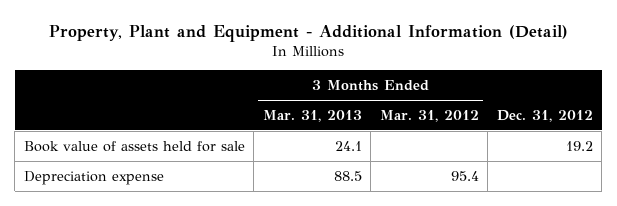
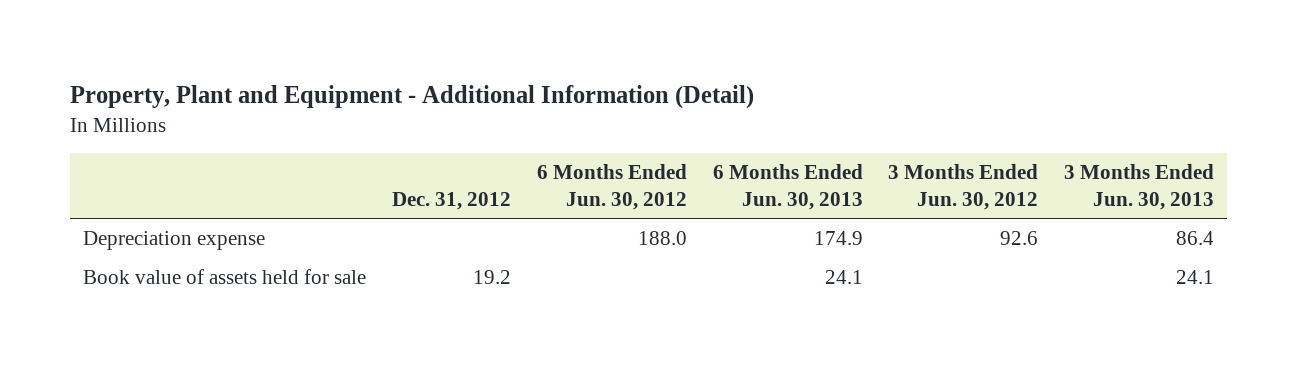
- | 3 Months Ended Mar. 31, 2013 | 3 Months Ended Mar. 31, 2012 | Dec. 31, 2012
+ | Dec. 31, 2012 | 6 Months Ended Jun. 30, 2012 | 6 Months Ended Jun. 30, 2013 | 3 Months Ended Jun. 30, 2012 | 3 Months Ended Jun. 30, 2013
moved down: Book value of assets held for sale | 19.2 | | 24.1 | | 24.1

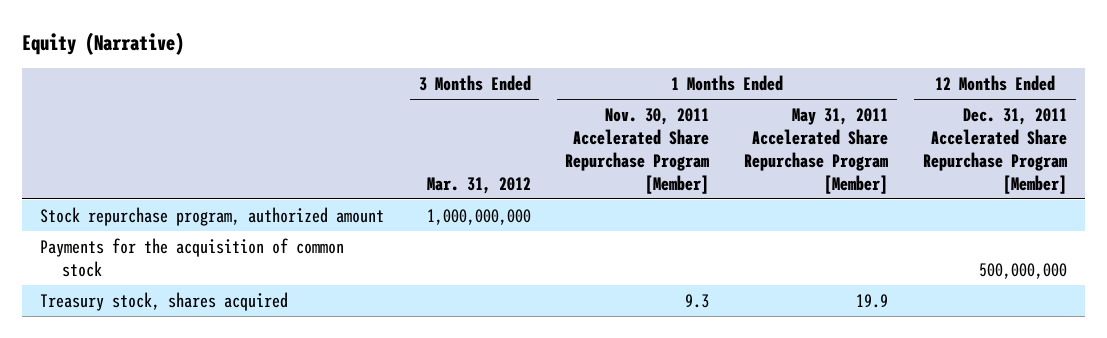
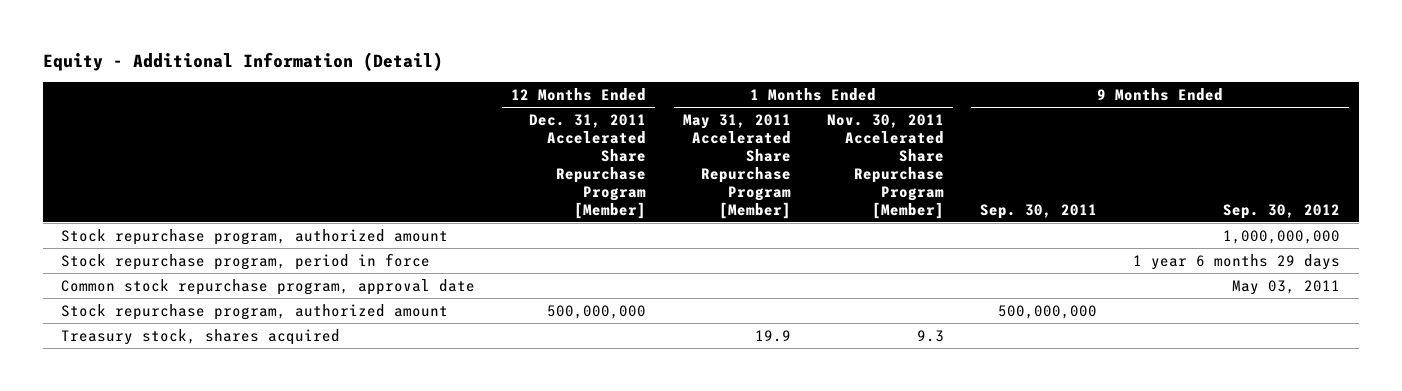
- Equity (Narrative)
+ Equity - Additional Information (Detail)
- | 3 Months Ended Mar. 31, 2012 | 1 Months Ended Nov. 30, 2011 Accelerated Share Repurchase Program [Member] | 1 Months Ended May 31, 2011 Accelerated Share Repurchase Program [Member] | 12 Months Ended Dec. 31, 2011 Accelerated Share Repurchase Program [Member]
+ | 12 Months Ended Dec. 31, 2011 Accelerated Share Repurchase Program [Member] | 1 Months Ended May 31, 2011 Accelerated Share Repurchase Program [Member] | 1 Months Ended Nov. 30, 2011 Accelerated Share Repurchase Program [Member] | 9 Months Ended Sep. 30, 2011 | 9 Months Ended Sep. 30, 2012
- Payments for the acquisition of common stock | | | | 500,000,000
+ Stock repurchase program, period in force | | | | | 1 year 6 months 29 days
+ Common stock repurchase program, approval date | | | | | May 03, 2011
+ Stock repurchase program, authorized amount | 500,000,000 | | | 500,000,000 |

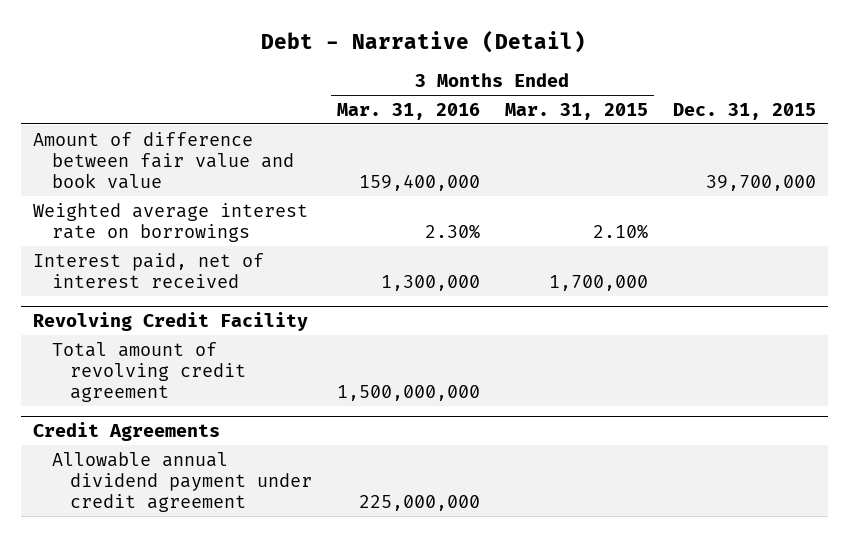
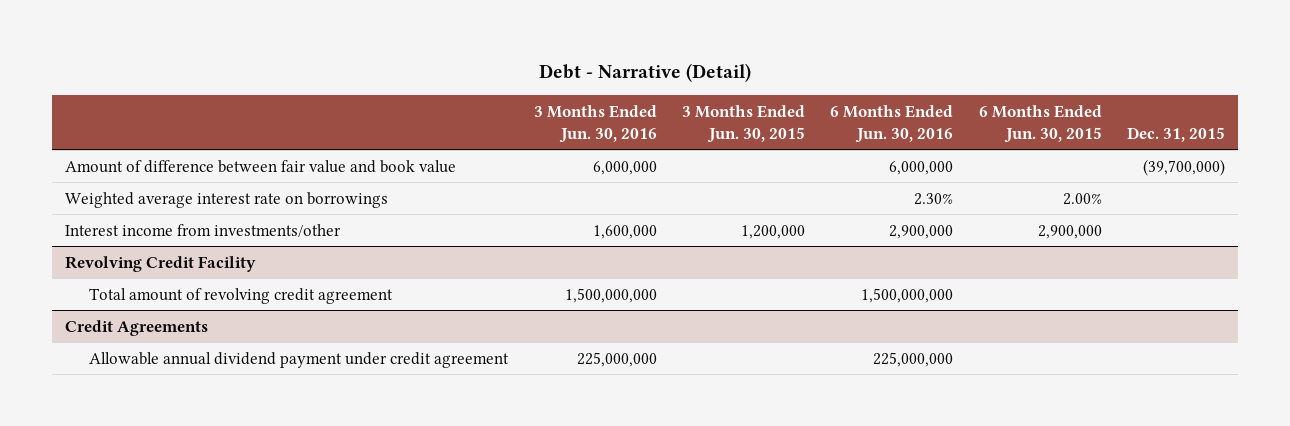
- | 3 Months Ended Mar. 31, 2016 | 3 Months Ended Mar. 31, 2015 | Dec. 31, 2015
+ | 3 Months Ended Jun. 30, 2016 | 3 Months Ended Jun. 30, 2015 | 6 Months Ended Jun. 30, 2016 | 6 Months Ended Jun. 30, 2015 | Dec. 31, 2015
- Amount of difference between fair value and book value | 159,400,000 | | 39,700,000
+ Amount of difference between fair value and book value | 6,000,000 | | 6,000,000 | | (39,700,000)
- Interest paid, net of interest received | 1,300,000 | 1,700,000 |
+ Interest income from investments/other | 1,600,000 | 1,200,000 | 2,900,000 | 2,900,000 |

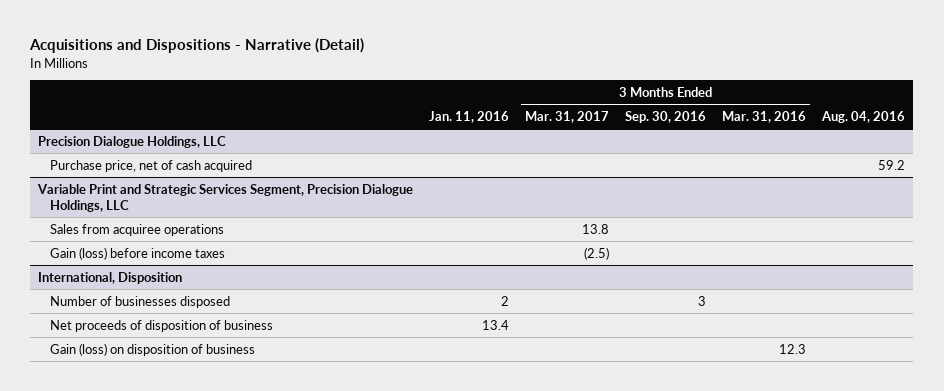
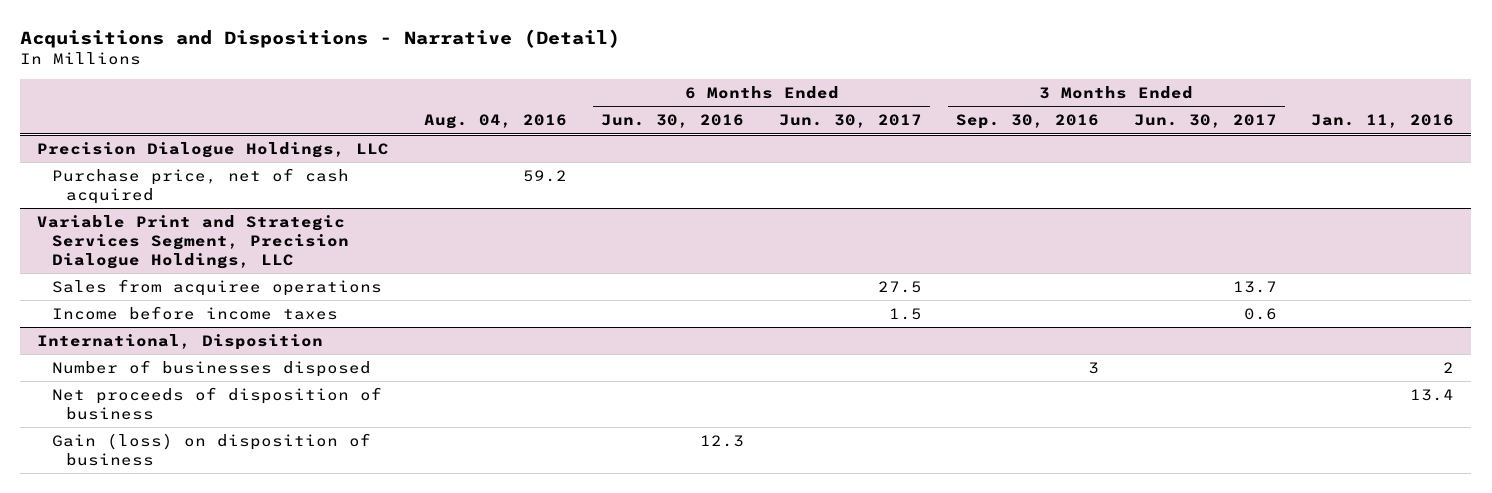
- | Jan. 11, 2016 | 3 Months Ended Mar. 31, 2017 | 3 Months Ended Sep. 30, 2016 | 3 Months Ended Mar. 31, 2016 | Aug. 04, 2016
+ | Aug. 04, 2016 | 6 Months Ended Jun. 30, 2016 | 6 Months Ended Jun. 30, 2017 | 3 Months Ended Sep. 30, 2016 | 3 Months Ended Jun. 30, 2017 | Jan. 11, 2016
@ Variable Print and Strategic Services Segment, Precision Dialogue Holdings, LLC
- Gain (loss) before income taxes | | (2.5) | | |
+ Income before income taxes | | | 1.5 | | 0.6 |

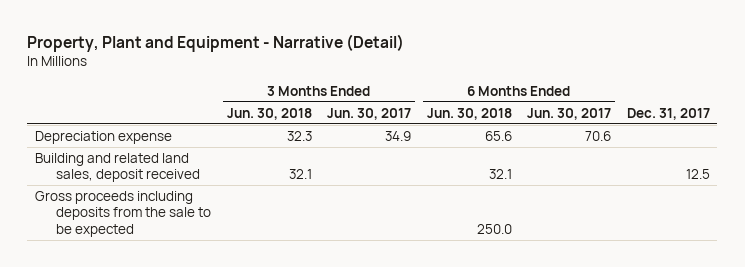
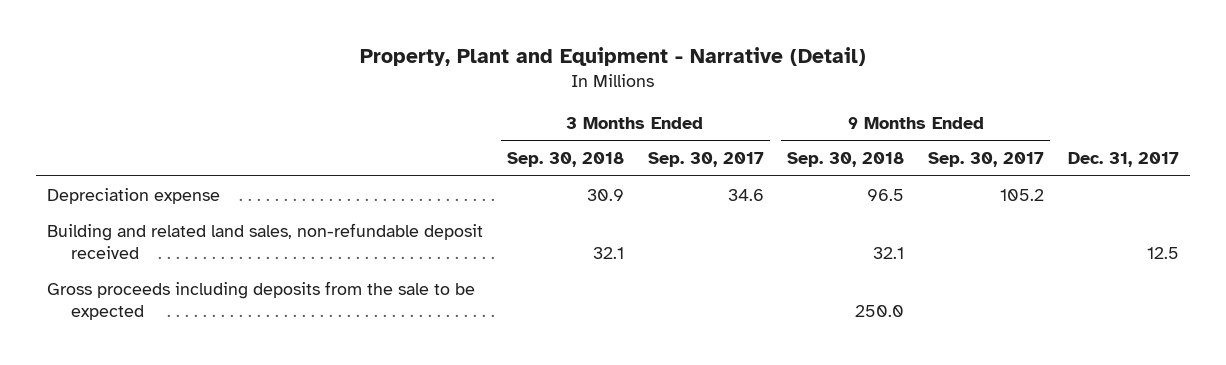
- | 3 Months Ended Jun. 30, 2018 | 3 Months Ended Jun. 30, 2017 | 6 Months Ended Jun. 30, 2018 | 6 Months Ended Jun. 30, 2017 | Dec. 31, 2017
+ | 3 Months Ended Sep. 30, 2018 | 3 Months Ended Sep. 30, 2017 | 9 Months Ended Sep. 30, 2018 | 9 Months Ended Sep. 30, 2017 | Dec. 31, 2017
- Building and related land sales, deposit received | 32.1 | | 32.1 | | 12.5
+ Building and related land sales, non-refundable deposit received | 32.1 | | 32.1 | | 12.5

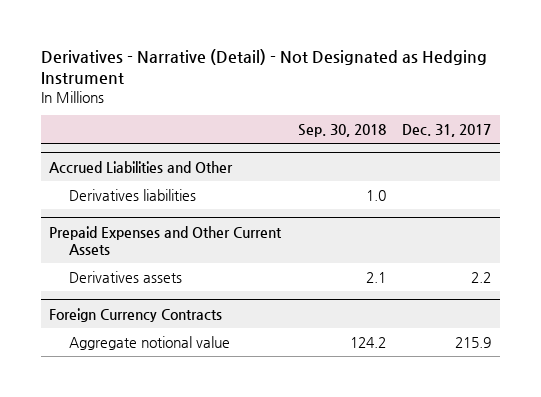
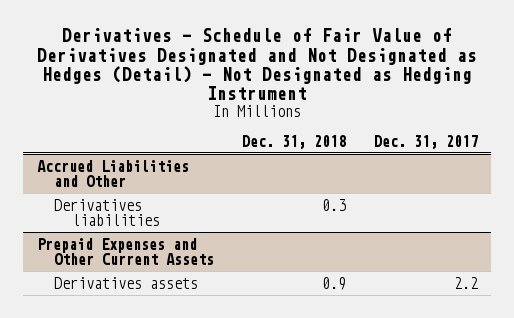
- Derivatives - Narrative (Detail) - Not Designated as Hedging Instrument
+ Derivatives - Schedule of Fair Value of Derivatives Designated and Not Designated as Hedges (Detail) - Not Designated as Hedging Instrument
- | Sep. 30, 2018 | Dec. 31, 2017
+ | Dec. 31, 2018 | Dec. 31, 2017
- Foreign Currency Contracts
- Aggregate notional value | 124.2 | 215.9

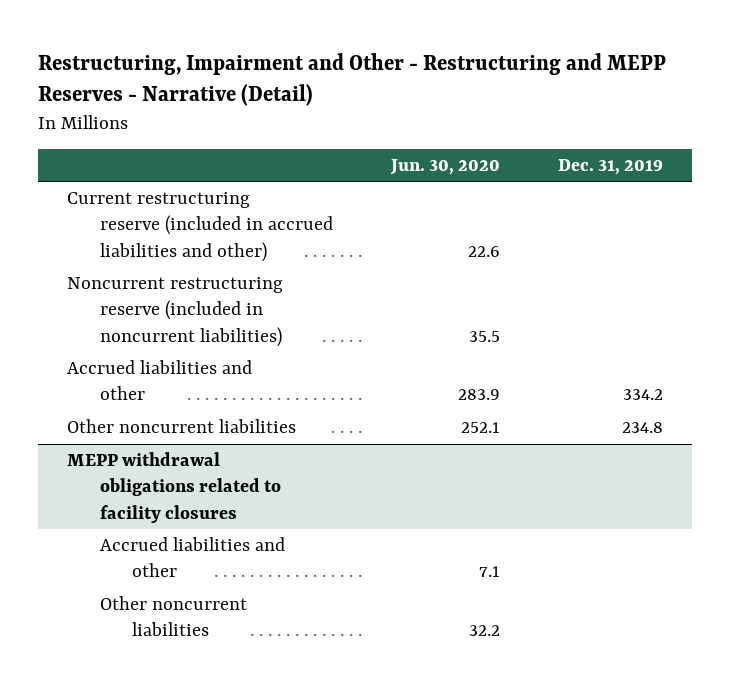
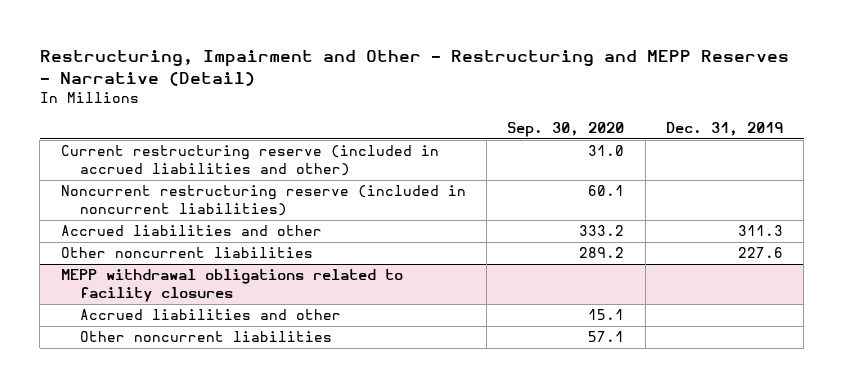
- | Jun. 30, 2020 | Dec. 31, 2019
+ | Sep. 30, 2020 | Dec. 31, 2019
- Accrued liabilities and other | 283.9 | 334.2
- Other noncurrent liabilities | 252.1 | 234.8
+ Accrued liabilities and other | 333.2 | 311.3
+ Other noncurrent liabilities | 289.2 | 227.6

